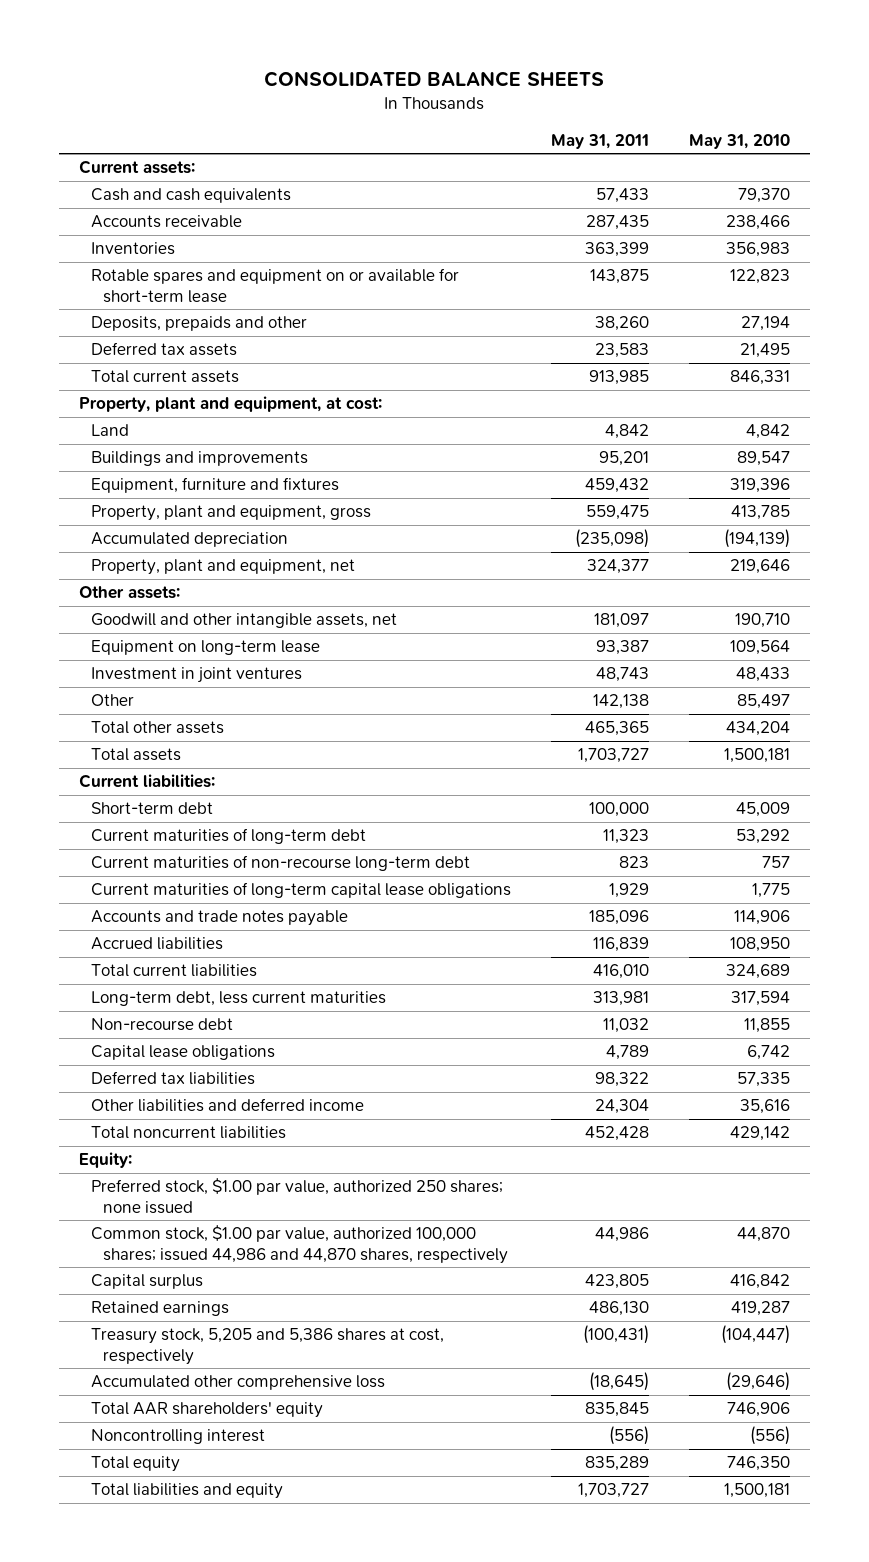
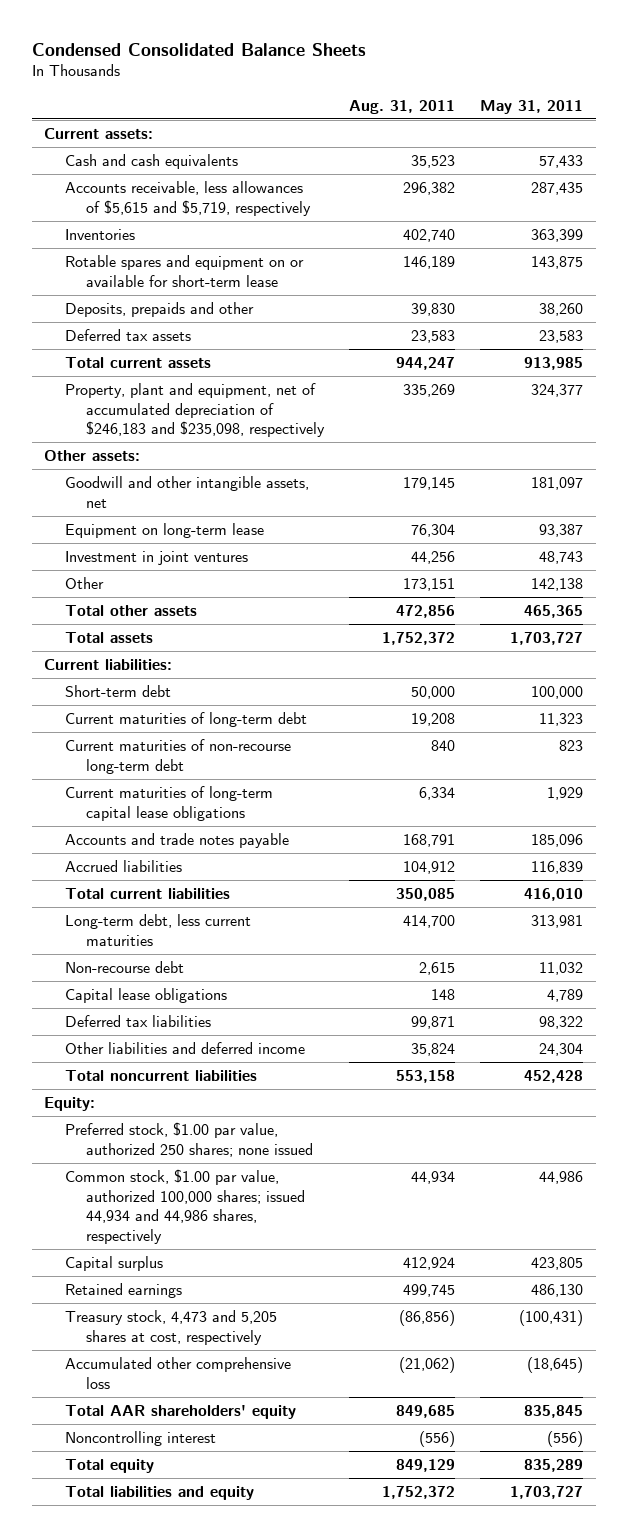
- CONSOLIDATED BALANCE SHEETS
+ Condensed Consolidated Balance Sheets
- | May 31, 2011 | May 31, 2010
+ | Aug. 31, 2011 | May 31, 2011
- Accounts receivable | 287,435 | 238,466
+ Accounts receivable, less allowances of $5,615 and $5,719, respectively | 296,382 | 287,435
- Property, plant and equipment, at cost:
- Land | 4,842 | 4,842
- Buildings and improvements | 95,201 | 89,547
- Equipment, furniture and fixtures | 459,432 | 319,396
- Property, plant and equipment, gross | 559,475 | 413,785
- Accumulated depreciation | (235,098) | (194,139)
- Property, plant and equipment, net | 324,377 | 219,646
+ Property, plant and equipment, net of accumulated depreciation of $246,183 and $235,098, respectively | 335,269 | 324,377
- Common stock, $1.00 par value, authorized 100,000 shares; issued 44,986 and 44,870 shares, respectively | 44,986 | 44,870
+ Common stock, $1.00 par value, authorized 100,000 shares; issued 44,934 and 44,986 shares, respectively | 44,934 | 44,986
- Treasury stock, 5,205 and 5,386 shares at cost, respectively | (100,431) | (104,447)
+ Treasury stock, 4,473 and 5,205 shares at cost, respectively | (86,856) | (100,431)

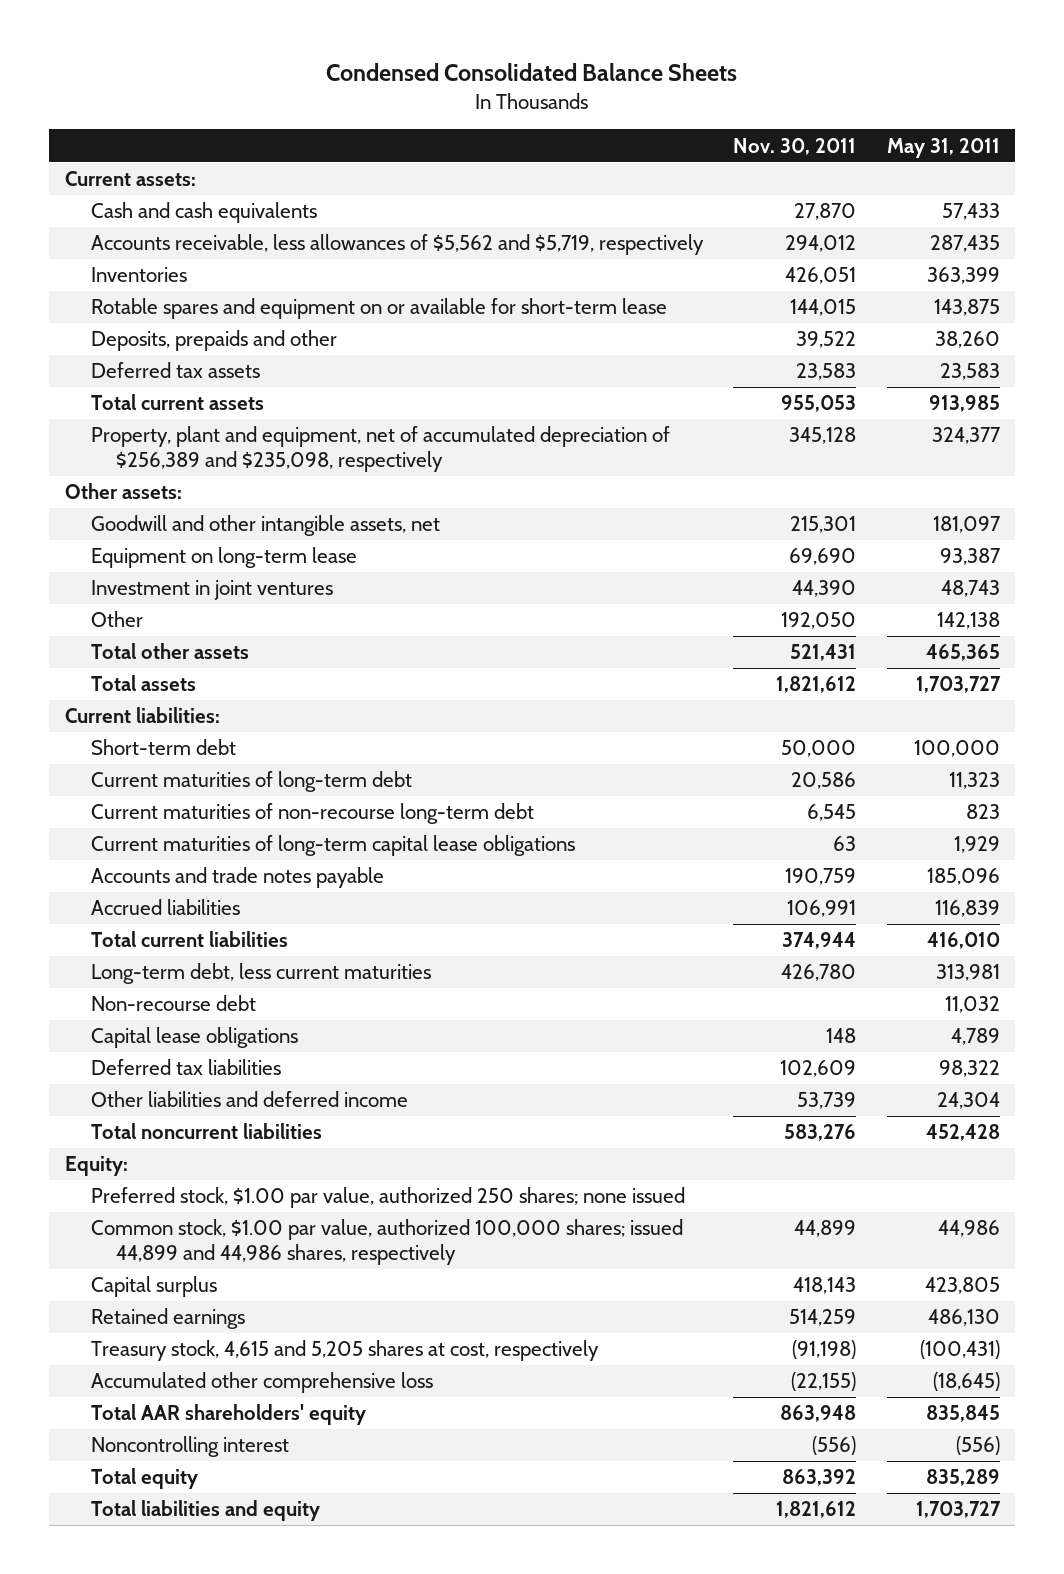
- | Aug. 31, 2011 | May 31, 2011
+ | Nov. 30, 2011 | May 31, 2011
- Accounts receivable, less allowances of $5,615 and $5,719, respectively | 296,382 | 287,435
+ Accounts receivable, less allowances of $5,562 and $5,719, respectively | 294,012 | 287,435
- Property, plant and equipment, net of accumulated depreciation of $246,183 and $235,098, respectively | 335,269 | 324,377
+ Property, plant and equipment, net of accumulated depreciation of $256,389 and $235,098, respectively | 345,128 | 324,377
- Common stock, $1.00 par value, authorized 100,000 shares; issued 44,934 and 44,986 shares, respectively | 44,934 | 44,986
+ Common stock, $1.00 par value, authorized 100,000 shares; issued 44,899 and 44,986 shares, respectively | 44,899 | 44,986
- Treasury stock, 4,473 and 5,205 shares at cost, respectively | (86,856) | (100,431)
+ Treasury stock, 4,615 and 5,205 shares at cost, respectively | (91,198) | (100,431)

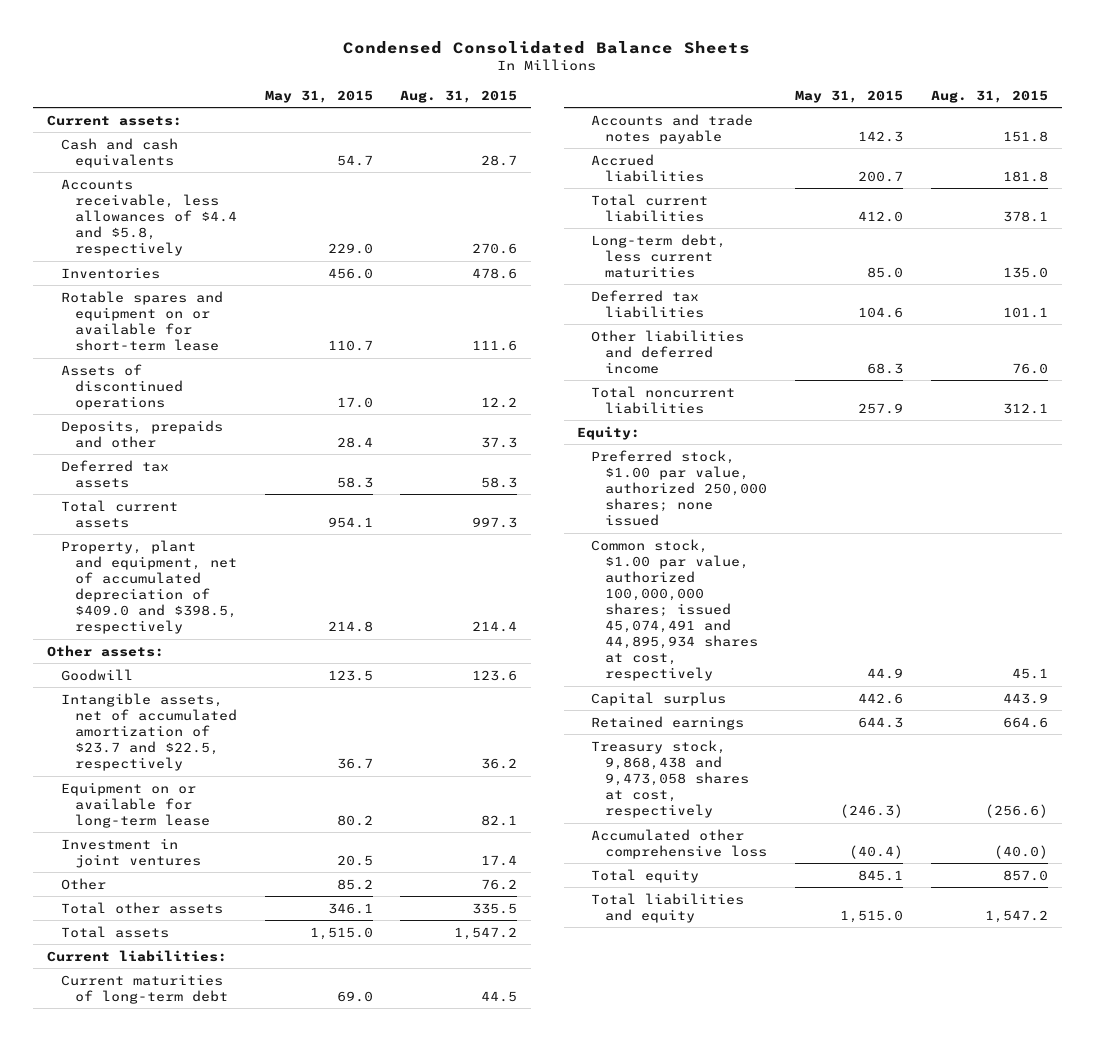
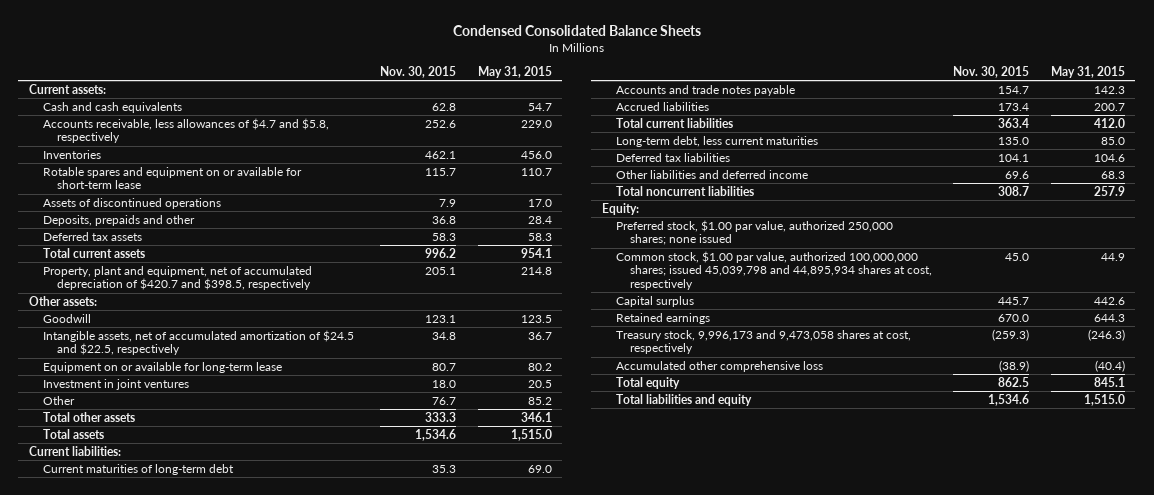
- | May 31, 2015 | Aug. 31, 2015
+ | Nov. 30, 2015 | May 31, 2015
- Accounts receivable, less allowances of $4.4 and $5.8, respectively | 229.0 | 270.6
+ Accounts receivable, less allowances of $4.7 and $5.8, respectively | 252.6 | 229.0
- Property, plant and equipment, net of accumulated depreciation of $409.0 and $398.5, respectively | 214.8 | 214.4
+ Property, plant and equipment, net of accumulated depreciation of $420.7 and $398.5, respectively | 205.1 | 214.8
- Intangible assets, net of accumulated amortization of $23.7 and $22.5, respectively | 36.7 | 36.2
+ Intangible assets, net of accumulated amortization of $24.5 and $22.5, respectively | 34.8 | 36.7
- Common stock, $1.00 par value, authorized 100,000,000 shares; issued 45,074,491 and 44,895,934 shares at cost, respectively | 44.9 | 45.1
+ Common stock, $1.00 par value, authorized 100,000,000 shares; issued 45,039,798 and 44,895,934 shares at cost, respectively | 45.0 | 44.9
- Treasury stock, 9,868,438 and 9,473,058 shares at cost, respectively | (246.3) | (256.6)
+ Treasury stock, 9,996,173 and 9,473,058 shares at cost, respectively | (259.3) | (246.3)

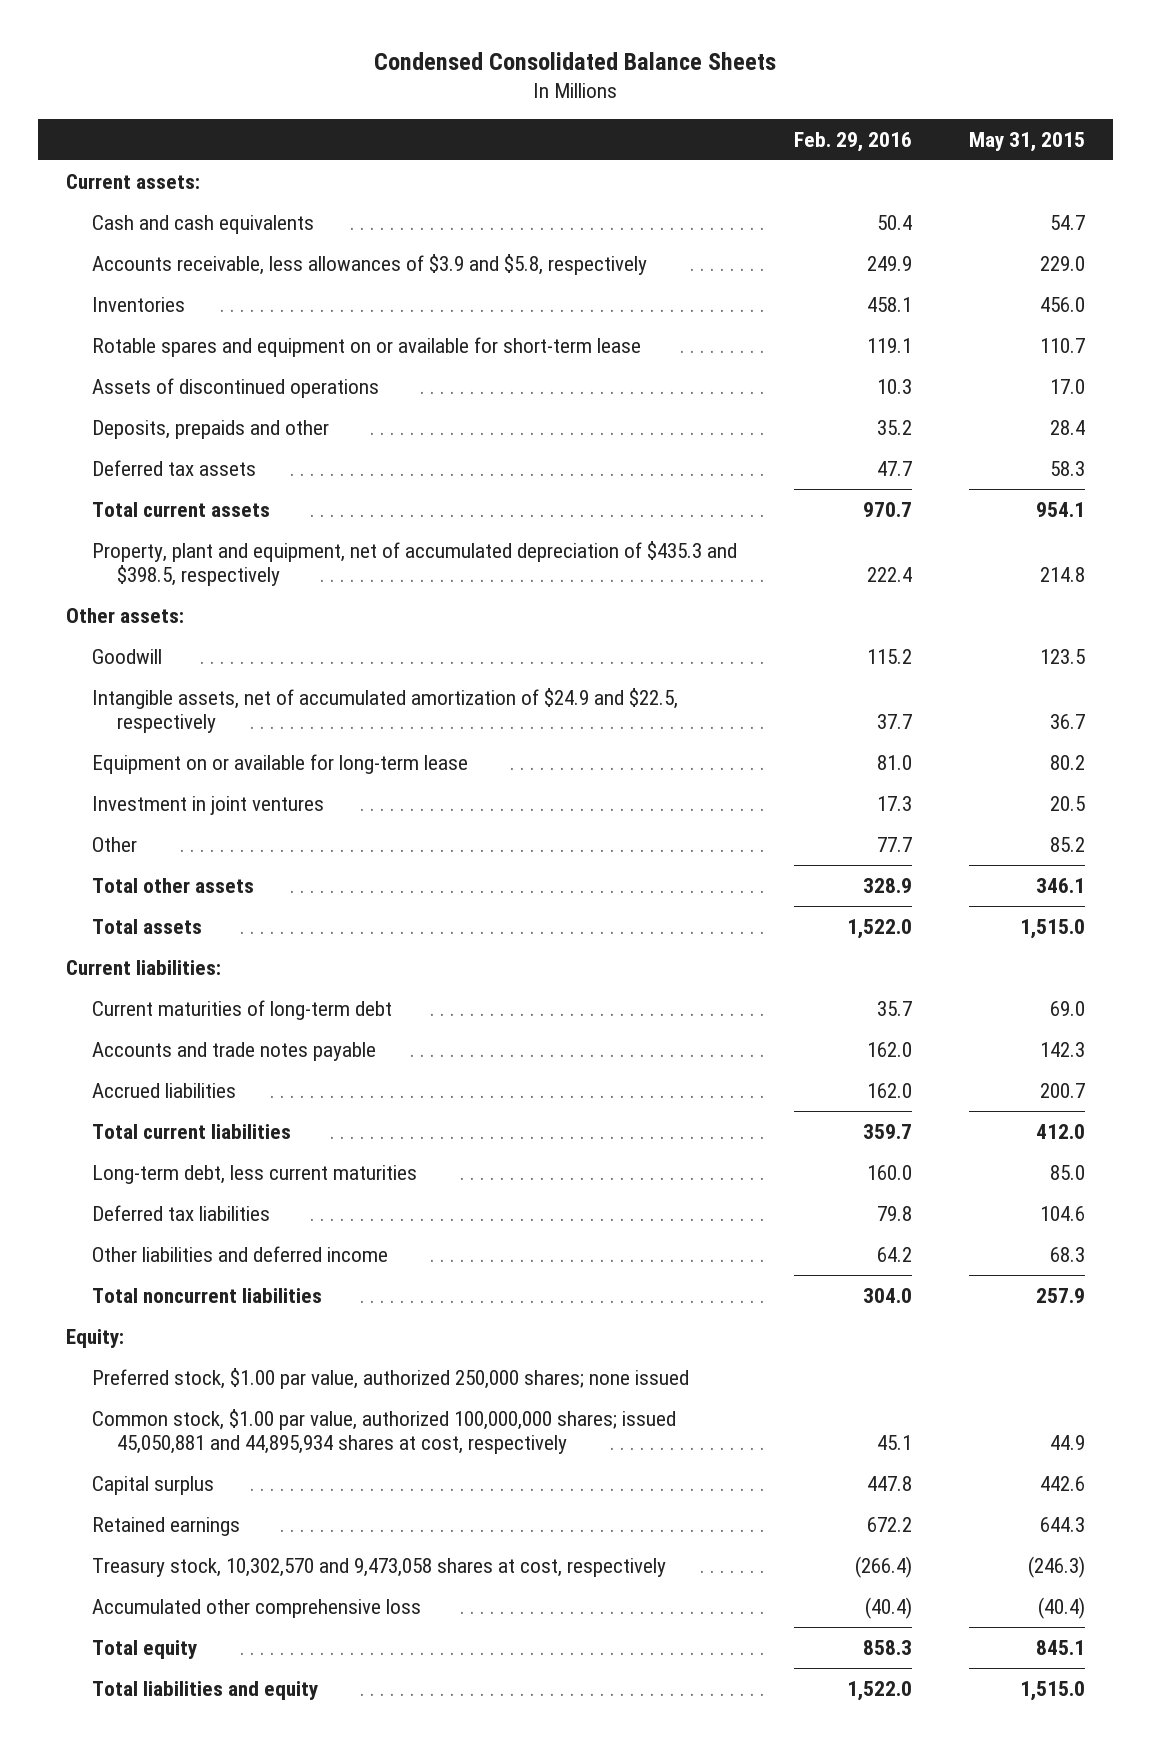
- | Nov. 30, 2015 | May 31, 2015
+ | Feb. 29, 2016 | May 31, 2015
- Accounts receivable, less allowances of $4.7 and $5.8, respectively | 252.6 | 229.0
+ Accounts receivable, less allowances of $3.9 and $5.8, respectively | 249.9 | 229.0
- Property, plant and equipment, net of accumulated depreciation of $420.7 and $398.5, respectively | 205.1 | 214.8
+ Property, plant and equipment, net of accumulated depreciation of $435.3 and $398.5, respectively | 222.4 | 214.8
- Intangible assets, net of accumulated amortization of $24.5 and $22.5, respectively | 34.8 | 36.7
+ Intangible assets, net of accumulated amortization of $24.9 and $22.5, respectively | 37.7 | 36.7
- Common stock, $1.00 par value, authorized 100,000,000 shares; issued 45,039,798 and 44,895,934 shares at cost, respectively | 45.0 | 44.9
+ Common stock, $1.00 par value, authorized 100,000,000 shares; issued 45,050,881 and 44,895,934 shares at cost, respectively | 45.1 | 44.9
- Treasury stock, 9,996,173 and 9,473,058 shares at cost, respectively | (259.3) | (246.3)
+ Treasury stock, 10,302,570 and 9,473,058 shares at cost, respectively | (266.4) | (246.3)

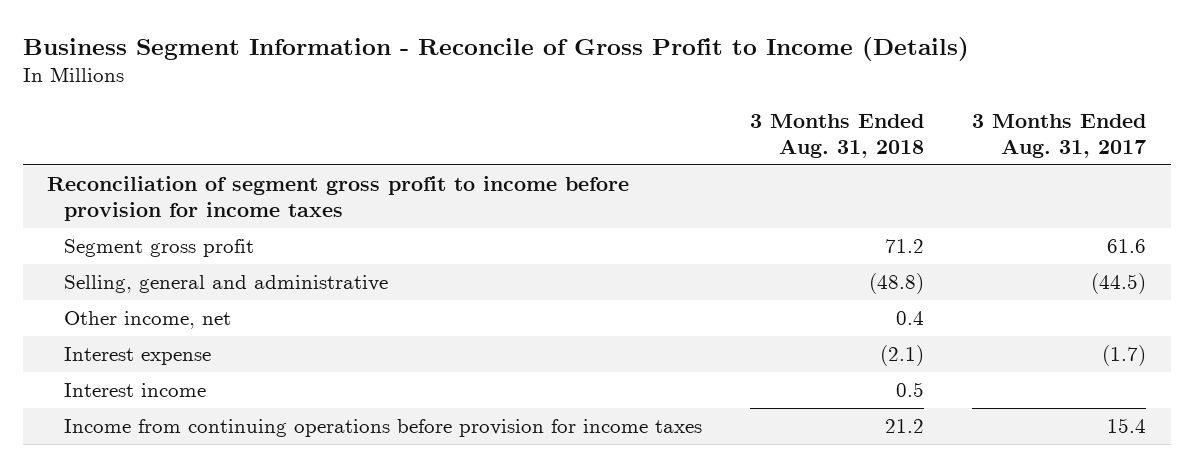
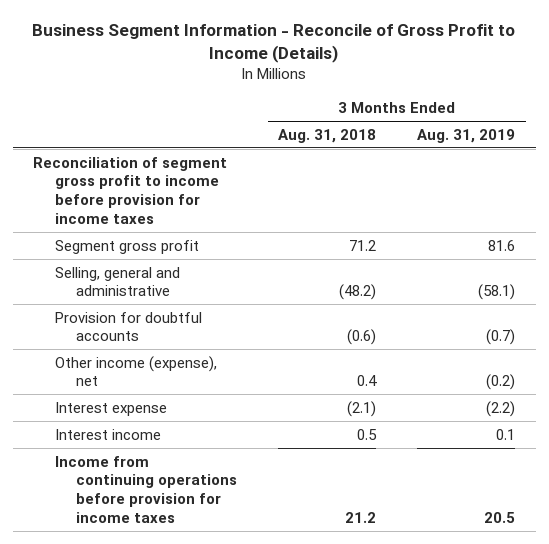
- | 3 Months Ended Aug. 31, 2018 | 3 Months Ended Aug. 31, 2017
+ | 3 Months Ended Aug. 31, 2018 | 3 Months Ended Aug. 31, 2019
- Selling, general and administrative | (48.8) | (44.5)
- Other income, net | 0.4 |
+ Selling, general and administrative | (48.2) | (58.1)
+ Provision for doubtful accounts | (0.6) | (0.7)
+ Other income (expense), net | 0.4 | (0.2)

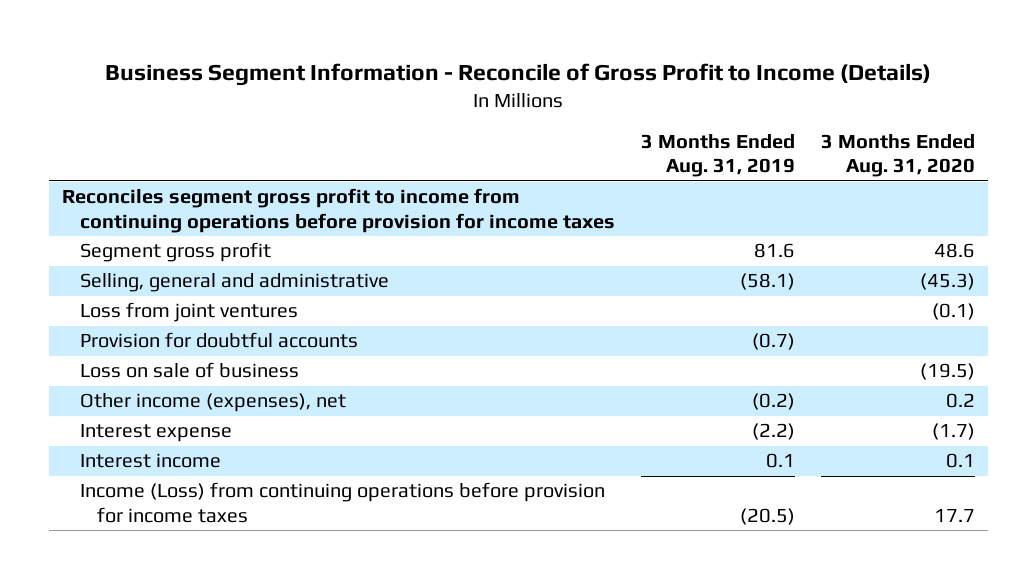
- | 3 Months Ended Aug. 31, 2018 | 3 Months Ended Aug. 31, 2019
+ | 3 Months Ended Aug. 31, 2019 | 3 Months Ended Aug. 31, 2020
- Reconciliation of segment gross profit to income before provision for income taxes
+ Reconciles segment gross profit to income from continuing operations before provision for income taxes
+ Loss from joint ventures | | (0.1)
- Other income (expense), net | 0.4 | (0.2)
+ Loss on sale of business | | (19.5)
+ Other income (expenses), net | (0.2) | 0.2
- Income from continuing operations before provision for income taxes | 21.2 | 20.5
+ Income (Loss) from continuing operations before provision for income taxes | (20.5) | 17.7

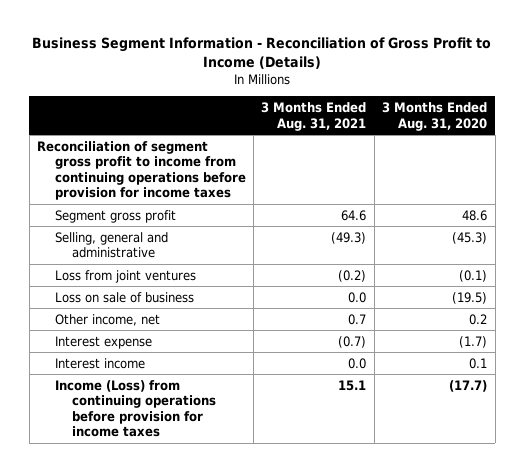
- Business Segment Information - Reconcile of Gross Profit to Income (Details)
+ Business Segment Information - Reconciliation of Gross Profit to Income (Details)
- | 3 Months Ended Aug. 31, 2019 | 3 Months Ended Aug. 31, 2020
+ | 3 Months Ended Aug. 31, 2021 | 3 Months Ended Aug. 31, 2020
- Reconciles segment gross profit to income from continuing operations before provision for income taxes
+ Reconciliation of segment gross profit to income from continuing operations before provision for income taxes
- Provision for doubtful accounts | (0.7) |
- Other income (expenses), net | (0.2) | 0.2
+ Other income, net | 0.7 | 0.2
- Income (Loss) from continuing operations before provision for income taxes | (20.5) | 17.7
+ Income (Loss) from continuing operations before provision for income taxes | 15.1 | (17.7)

